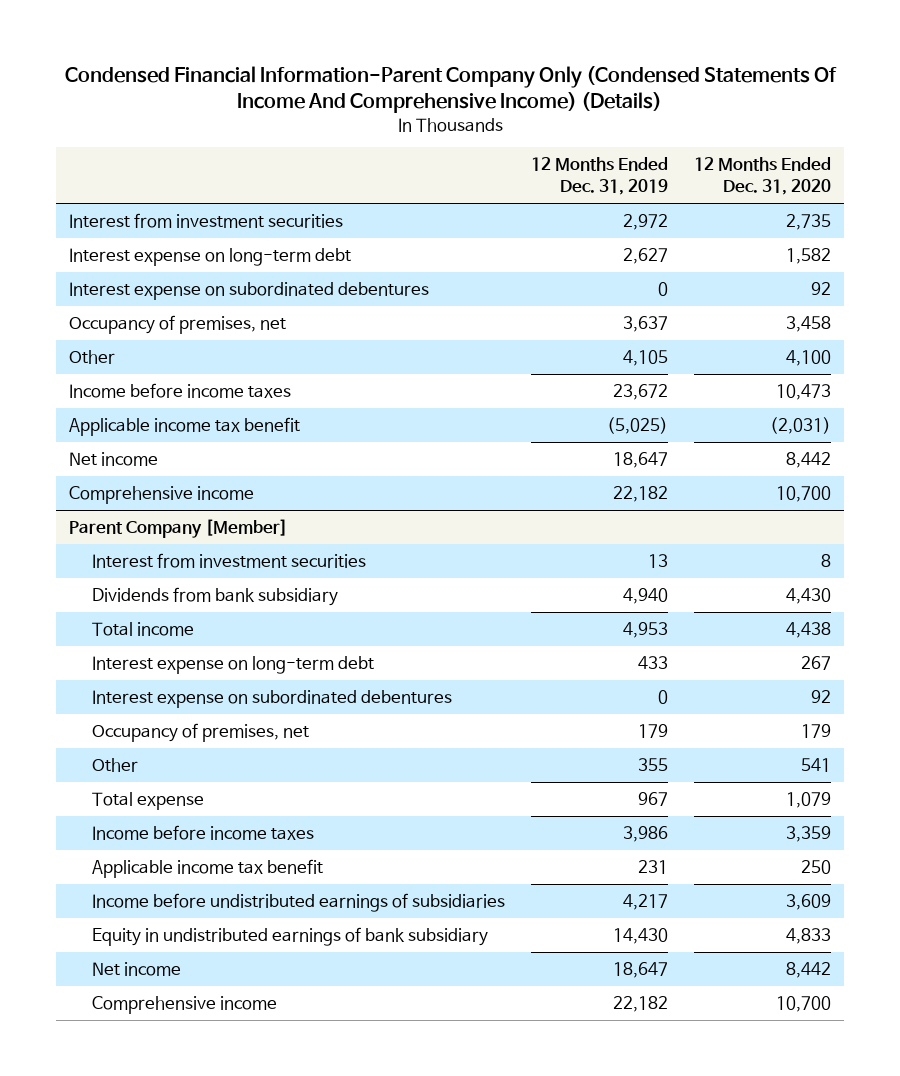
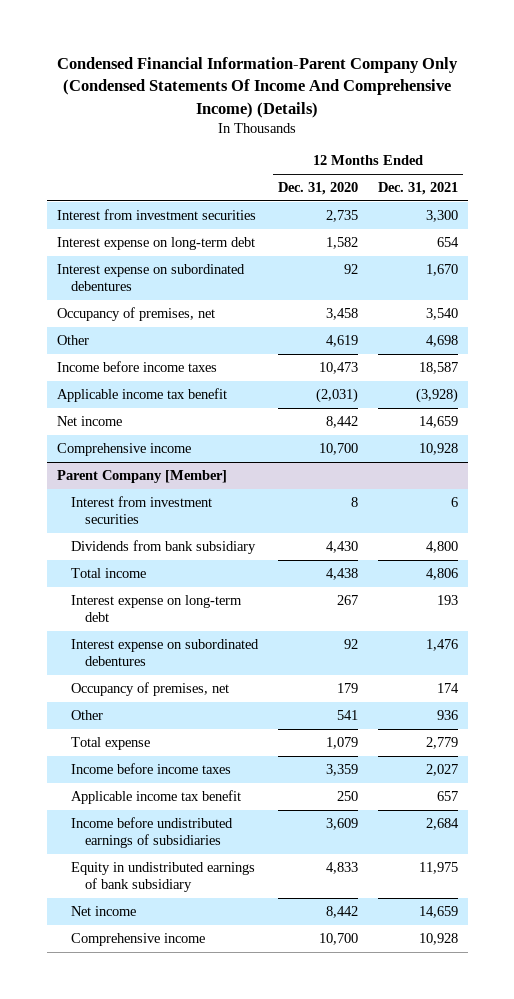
- | 12 Months Ended Dec. 31, 2019 | 12 Months Ended Dec. 31, 2020
+ | 12 Months Ended Dec. 31, 2020 | 12 Months Ended Dec. 31, 2021
- Other | 4,105 | 4,100
+ Other | 4,619 | 4,698

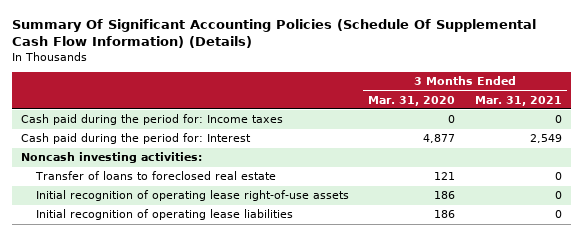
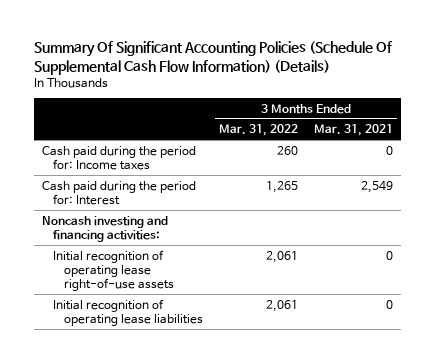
- | 3 Months Ended Mar. 31, 2020 | 3 Months Ended Mar. 31, 2021
+ | 3 Months Ended Mar. 31, 2022 | 3 Months Ended Mar. 31, 2021
- Noncash investing activities:
- Transfer of loans to foreclosed real estate | 121 | 0
+ Noncash investing and financing activities:

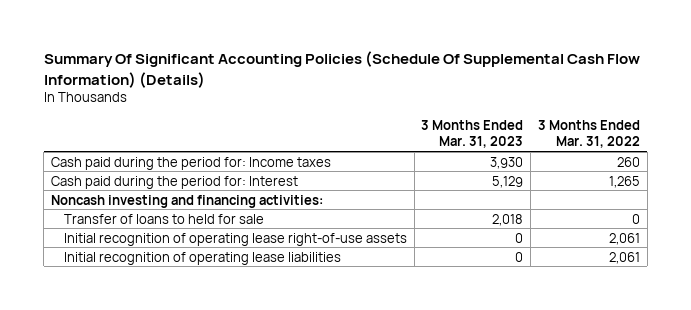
- | 3 Months Ended Mar. 31, 2022 | 3 Months Ended Mar. 31, 2021
+ | 3 Months Ended Mar. 31, 2023 | 3 Months Ended Mar. 31, 2022
+ Transfer of loans to held for sale | 2,018 | 0

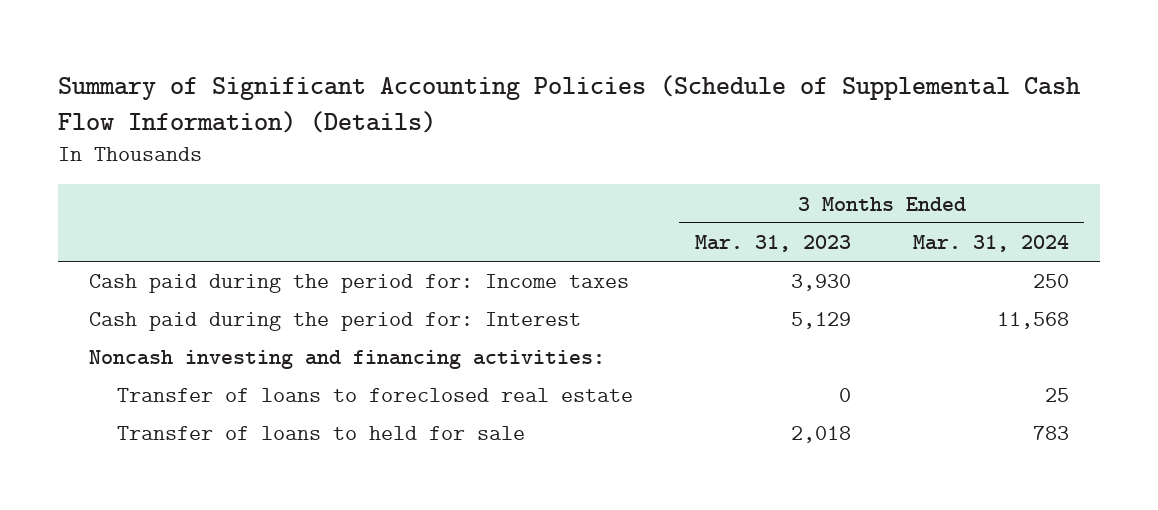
- Summary Of Significant Accounting Policies (Schedule Of Supplemental Cash Flow Information) (Details)
+ Summary of Significant Accounting Policies (Schedule of Supplemental Cash Flow Information) (Details)
- | 3 Months Ended Mar. 31, 2023 | 3 Months Ended Mar. 31, 2022
+ | 3 Months Ended Mar. 31, 2023 | 3 Months Ended Mar. 31, 2024
+ Transfer of loans to foreclosed real estate | 0 | 25
- Initial recognition of operating lease right-of-use assets | 0 | 2,061
- Initial recognition of operating lease liabilities | 0 | 2,061

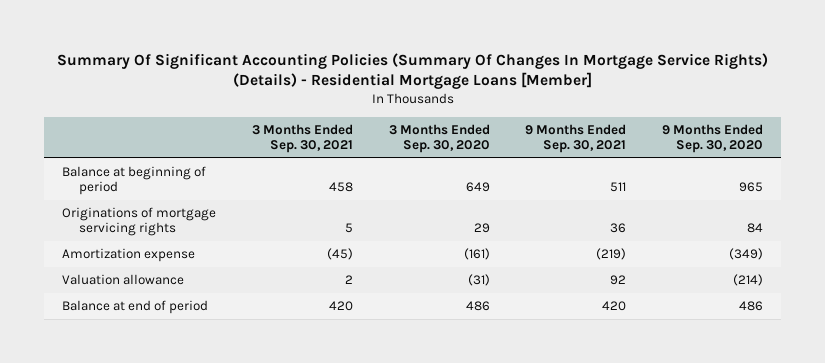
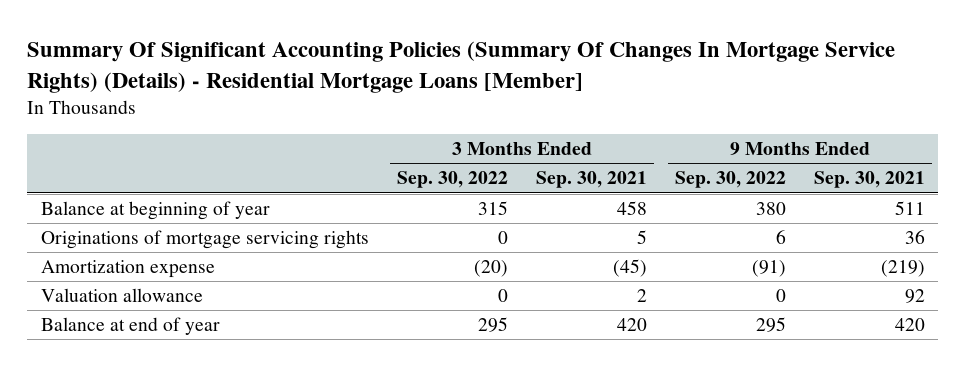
- | 3 Months Ended Sep. 30, 2021 | 3 Months Ended Sep. 30, 2020 | 9 Months Ended Sep. 30, 2021 | 9 Months Ended Sep. 30, 2020
+ | 3 Months Ended Sep. 30, 2022 | 3 Months Ended Sep. 30, 2021 | 9 Months Ended Sep. 30, 2022 | 9 Months Ended Sep. 30, 2021
- Balance at beginning of period | 458 | 649 | 511 | 965
+ Balance at beginning of year | 315 | 458 | 380 | 511
- Balance at end of period | 420 | 486 | 420 | 486
+ Balance at end of year | 295 | 420 | 295 | 420

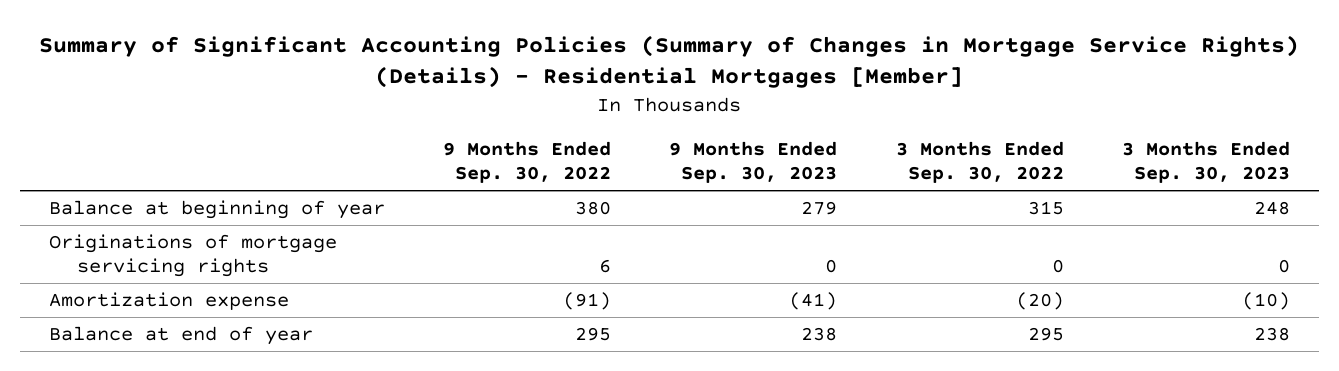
- Summary Of Significant Accounting Policies (Summary Of Changes In Mortgage Service Rights) (Details) - Residential Mortgage Loans [Member]
+ Summary of Significant Accounting Policies (Summary of Changes in Mortgage Service Rights) (Details) - Residential Mortgages [Member]
- | 3 Months Ended Sep. 30, 2022 | 3 Months Ended Sep. 30, 2021 | 9 Months Ended Sep. 30, 2022 | 9 Months Ended Sep. 30, 2021
+ | 9 Months Ended Sep. 30, 2022 | 9 Months Ended Sep. 30, 2023 | 3 Months Ended Sep. 30, 2022 | 3 Months Ended Sep. 30, 2023
- Valuation allowance | 0 | 2 | 0 | 92

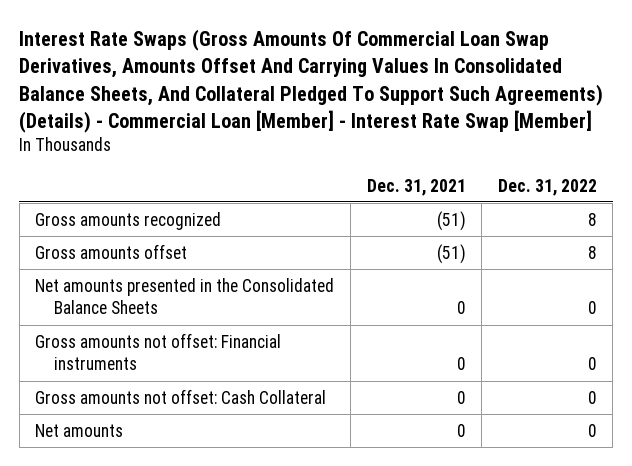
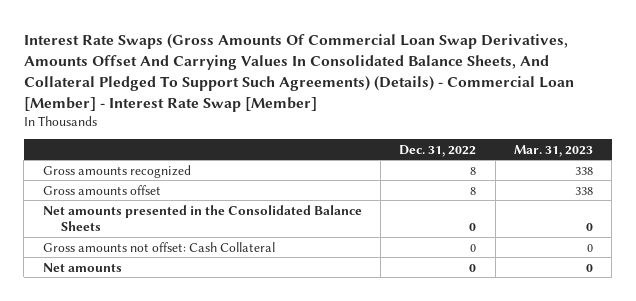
- | Dec. 31, 2021 | Dec. 31, 2022
+ | Dec. 31, 2022 | Mar. 31, 2023
- Gross amounts not offset: Financial instruments | 0 | 0

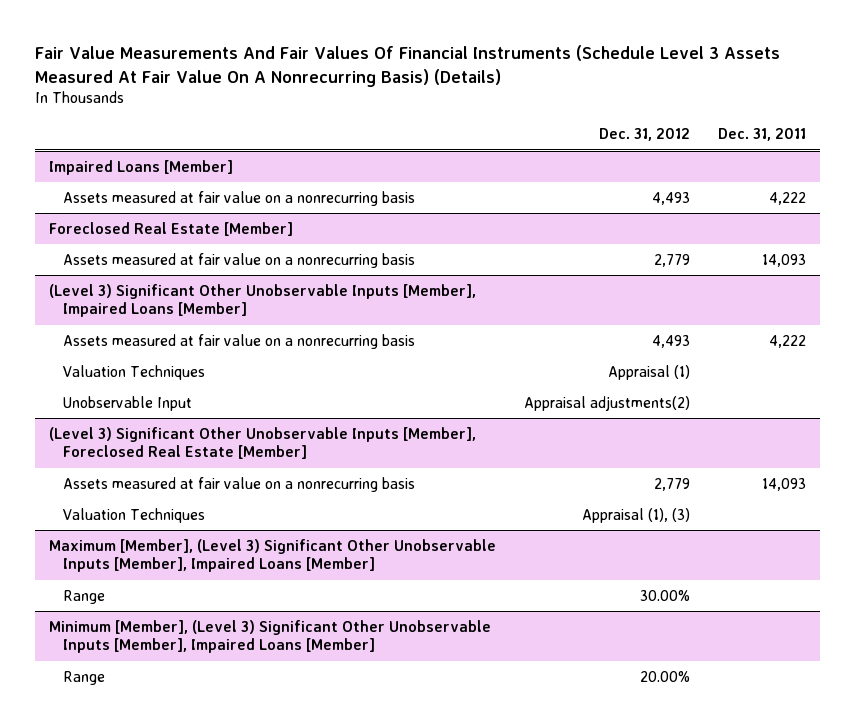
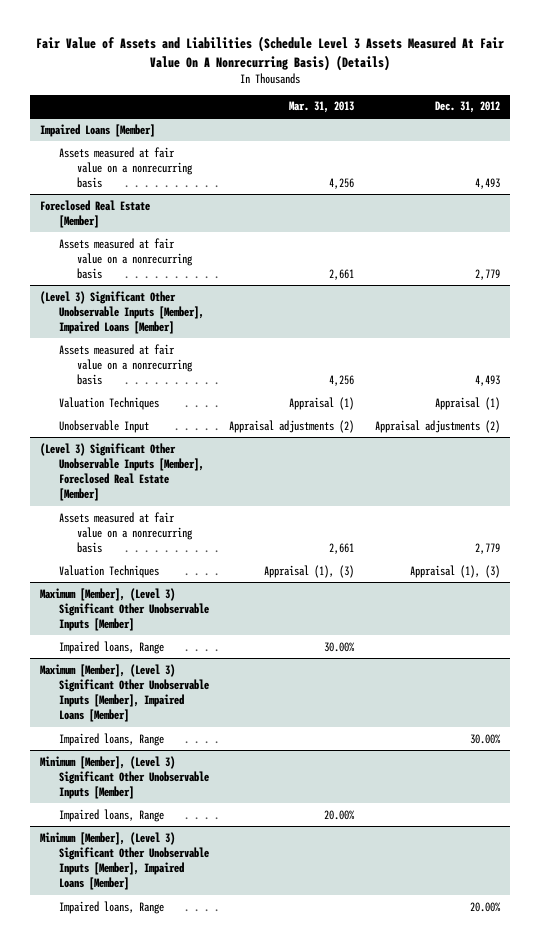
- Fair Value Measurements And Fair Values Of Financial Instruments (Schedule Level 3 Assets Measured At Fair Value On A Nonrecurring Basis) (Details)
+ Fair Value of Assets and Liabilities (Schedule Level 3 Assets Measured At Fair Value On A Nonrecurring Basis) (Details)
- | Dec. 31, 2012 | Dec. 31, 2011
+ | Mar. 31, 2013 | Dec. 31, 2012
@ (Level 3) Significant Other Unobservable Inputs [Member], Impaired Loans [Member]
- Unobservable Input | Appraisal adjustments(2) |
+ Unobservable Input | Appraisal adjustments (2) | Appraisal adjustments (2)
+ Maximum [Member], (Level 3) Significant Other Unobservable Inputs [Member]
+ Impaired loans, Range | 30.00% |
@ Maximum [Member], (Level 3) Significant Other Unobservable Inputs [Member], Impaired Loans [Member]
- Range | 30.00% |
+ Impaired loans, Range | | 30.00%
+ Minimum [Member], (Level 3) Significant Other Unobservable Inputs [Member]
+ Impaired loans, Range | 20.00% |
@ Minimum [Member], (Level 3) Significant Other Unobservable Inputs [Member], Impaired Loans [Member]
- Range | 20.00% |
+ Impaired loans, Range | | 20.00%

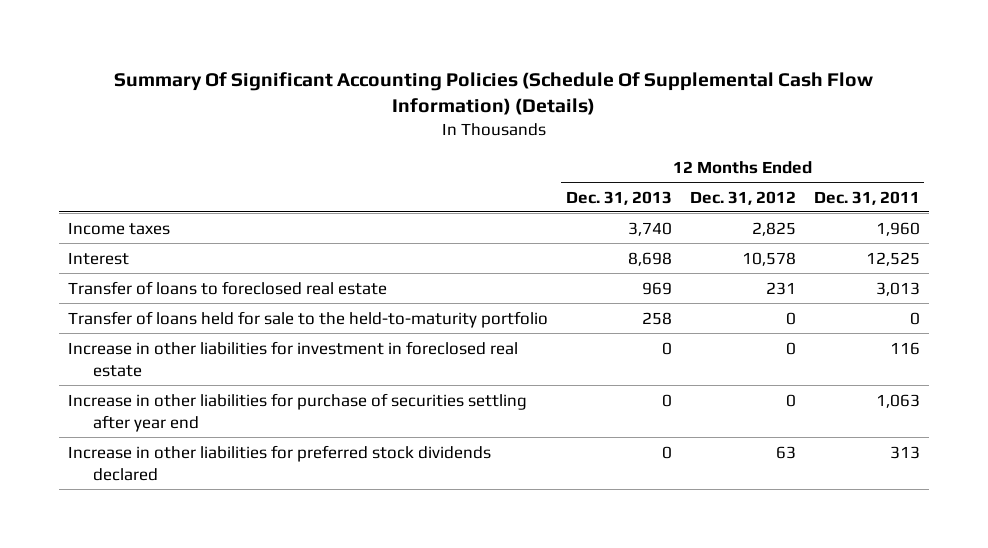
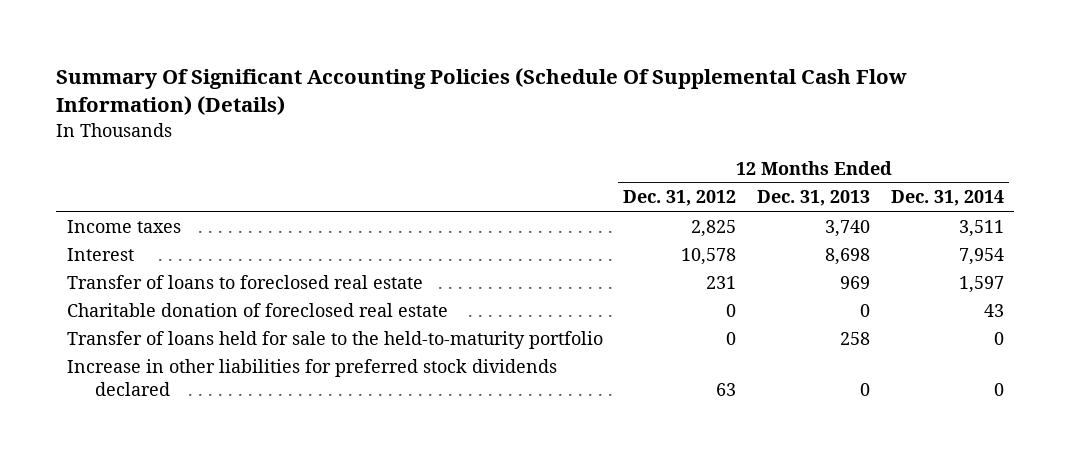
- | 12 Months Ended Dec. 31, 2013 | 12 Months Ended Dec. 31, 2012 | 12 Months Ended Dec. 31, 2011
+ | 12 Months Ended Dec. 31, 2012 | 12 Months Ended Dec. 31, 2013 | 12 Months Ended Dec. 31, 2014
+ Charitable donation of foreclosed real estate | 0 | 0 | 43
- Increase in other liabilities for investment in foreclosed real estate | 0 | 0 | 116
- Increase in other liabilities for purchase of securities settling after year end | 0 | 0 | 1,063

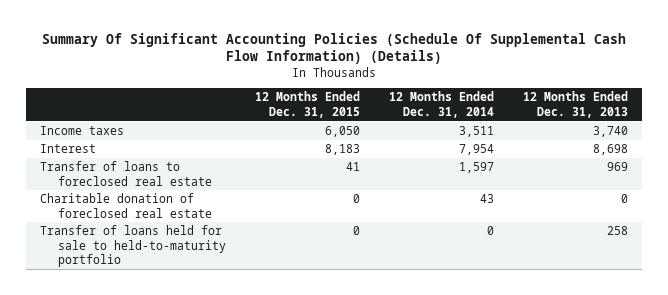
- | 12 Months Ended Dec. 31, 2012 | 12 Months Ended Dec. 31, 2013 | 12 Months Ended Dec. 31, 2014
+ | 12 Months Ended Dec. 31, 2015 | 12 Months Ended Dec. 31, 2014 | 12 Months Ended Dec. 31, 2013
- Transfer of loans held for sale to the held-to-maturity portfolio | 0 | 258 | 0
- Increase in other liabilities for preferred stock dividends declared | 63 | 0 | 0
+ Transfer of loans held for sale to held-to-maturity portfolio | 0 | 0 | 258

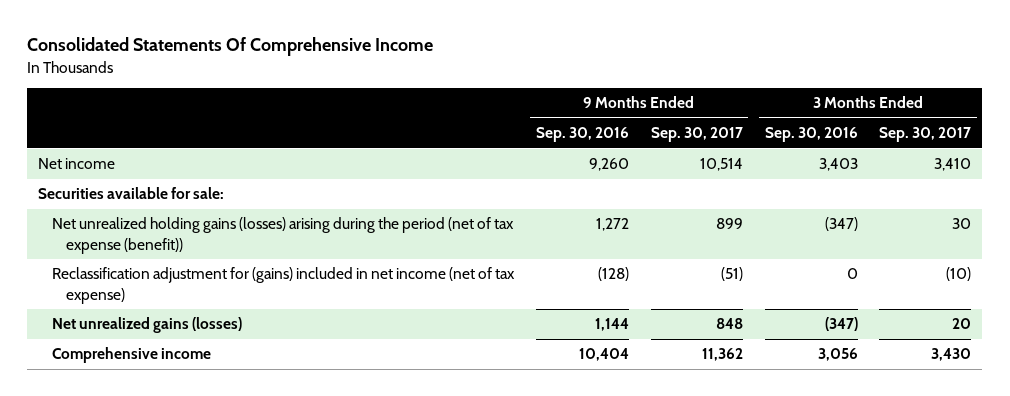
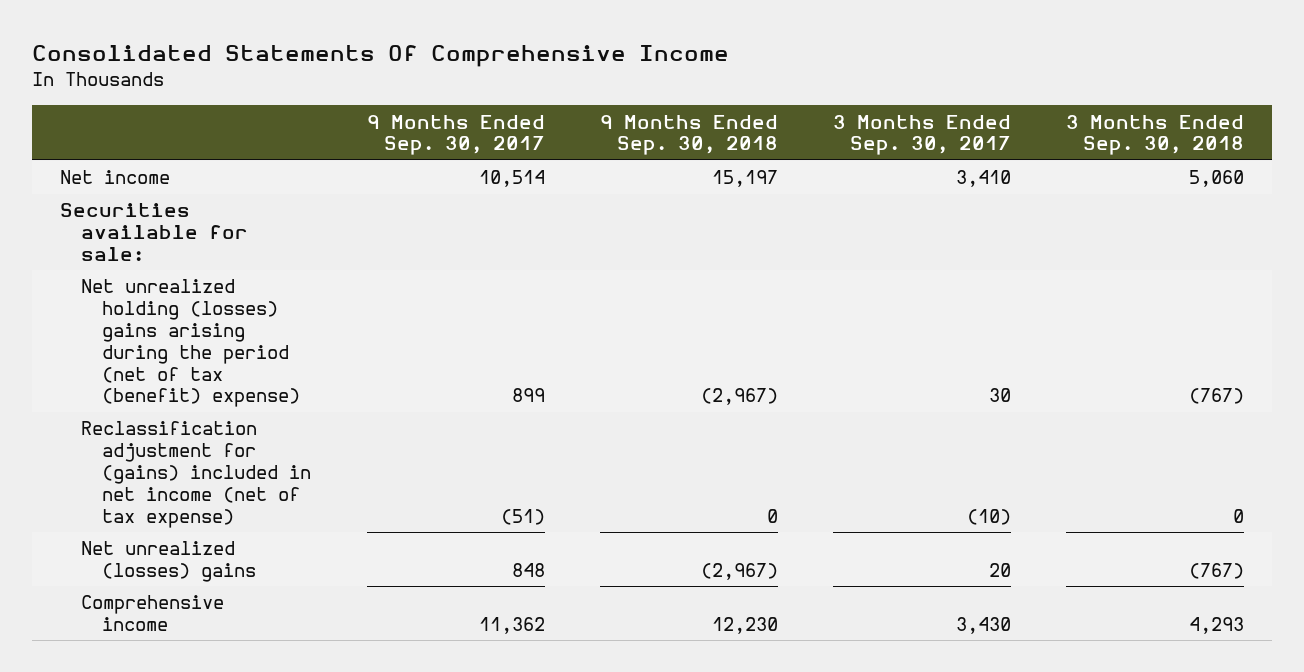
- | 9 Months Ended Sep. 30, 2016 | 9 Months Ended Sep. 30, 2017 | 3 Months Ended Sep. 30, 2016 | 3 Months Ended Sep. 30, 2017
+ | 9 Months Ended Sep. 30, 2017 | 9 Months Ended Sep. 30, 2018 | 3 Months Ended Sep. 30, 2017 | 3 Months Ended Sep. 30, 2018
- Net unrealized holding gains (losses) arising during the period (net of tax expense (benefit)) | 1,272 | 899 | (347) | 30
+ Net unrealized holding (losses) gains arising during the period (net of tax (benefit) expense) | 899 | (2,967) | 30 | (767)
- Net unrealized gains (losses) | 1,144 | 848 | (347) | 20
+ Net unrealized (losses) gains | 848 | (2,967) | 20 | (767)

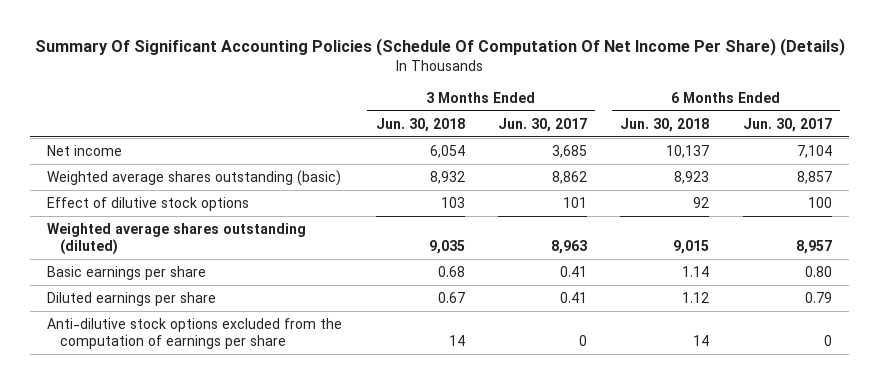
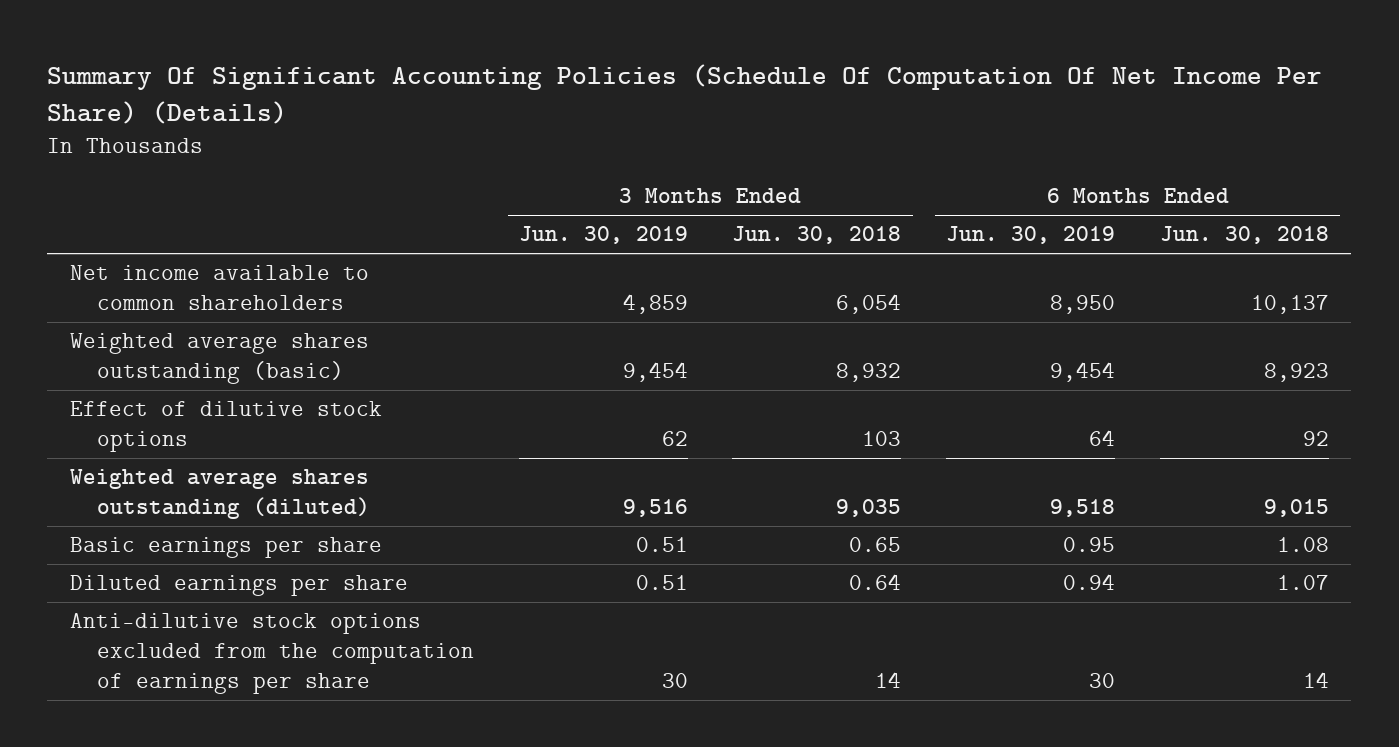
- | 3 Months Ended Jun. 30, 2018 | 3 Months Ended Jun. 30, 2017 | 6 Months Ended Jun. 30, 2018 | 6 Months Ended Jun. 30, 2017
+ | 3 Months Ended Jun. 30, 2019 | 3 Months Ended Jun. 30, 2018 | 6 Months Ended Jun. 30, 2019 | 6 Months Ended Jun. 30, 2018
- Net income | 6,054 | 3,685 | 10,137 | 7,104
+ Net income available to common shareholders | 4,859 | 6,054 | 8,950 | 10,137
- Basic earnings per share | 0.68 | 0.41 | 1.14 | 0.80
- Diluted earnings per share | 0.67 | 0.41 | 1.12 | 0.79
+ Basic earnings per share | 0.51 | 0.65 | 0.95 | 1.08
+ Diluted earnings per share | 0.51 | 0.64 | 0.94 | 1.07

